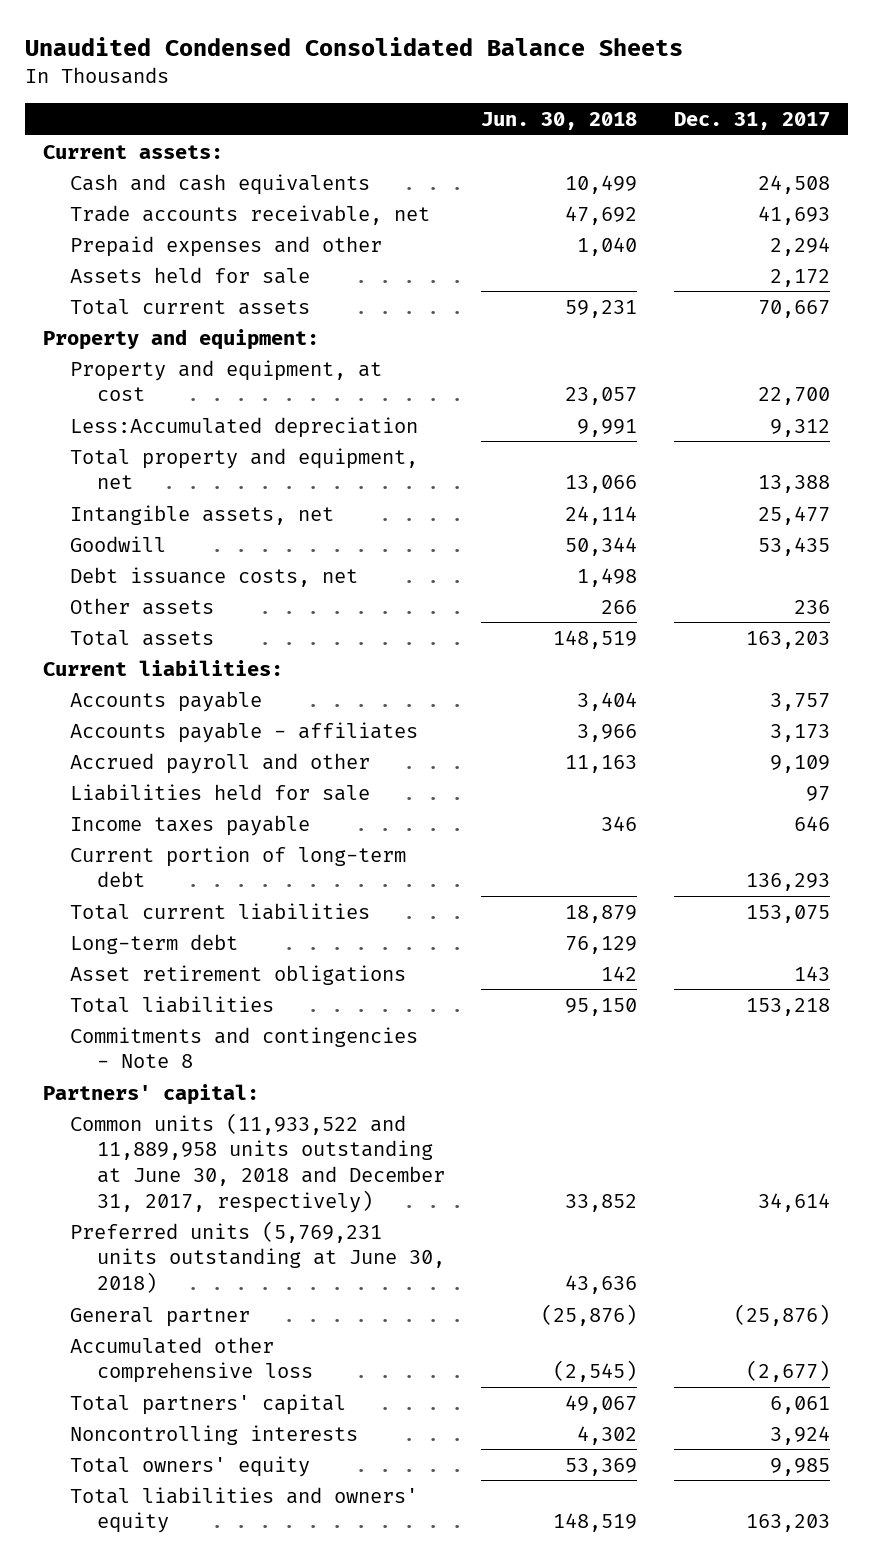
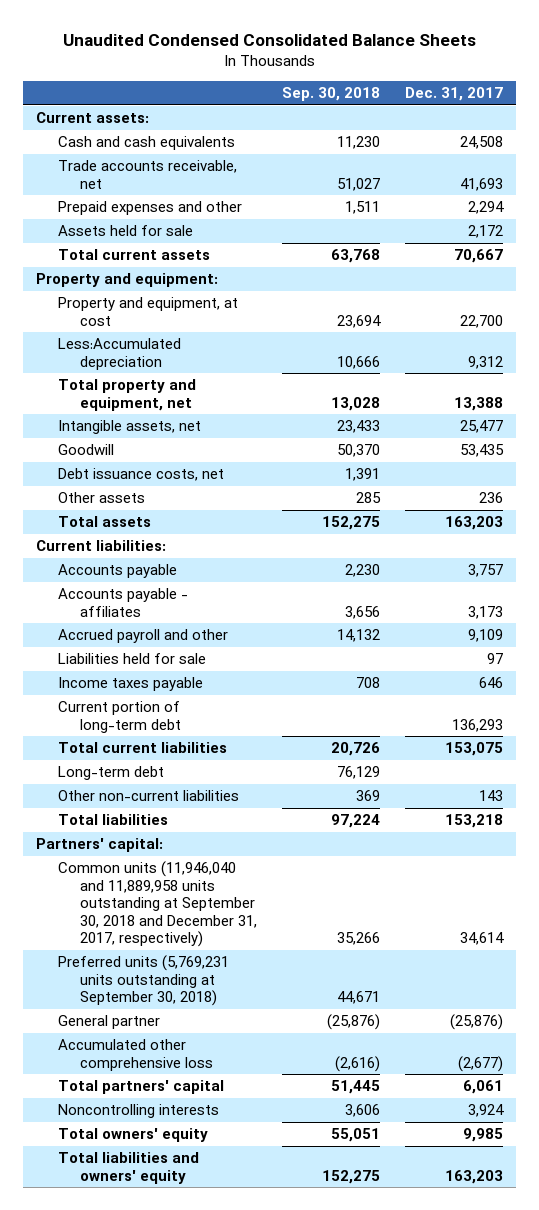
- | Jun. 30, 2018 | Dec. 31, 2017
+ | Sep. 30, 2018 | Dec. 31, 2017
- Asset retirement obligations | 142 | 143
+ Other non-current liabilities | 369 | 143
- Commitments and contingencies - Note 8
- Common units (11,933,522 and 11,889,958 units outstanding at June 30, 2018 and December 31, 2017, respectively) | 33,852 | 34,614
- Preferred units (5,769,231 units outstanding at June 30, 2018) | 43,636 |
+ Common units (11,946,040 and 11,889,958 units outstanding at September 30, 2018 and December 31, 2017, respectively) | 35,266 | 34,614
+ Preferred units (5,769,231 units outstanding at September 30, 2018) | 44,671 |

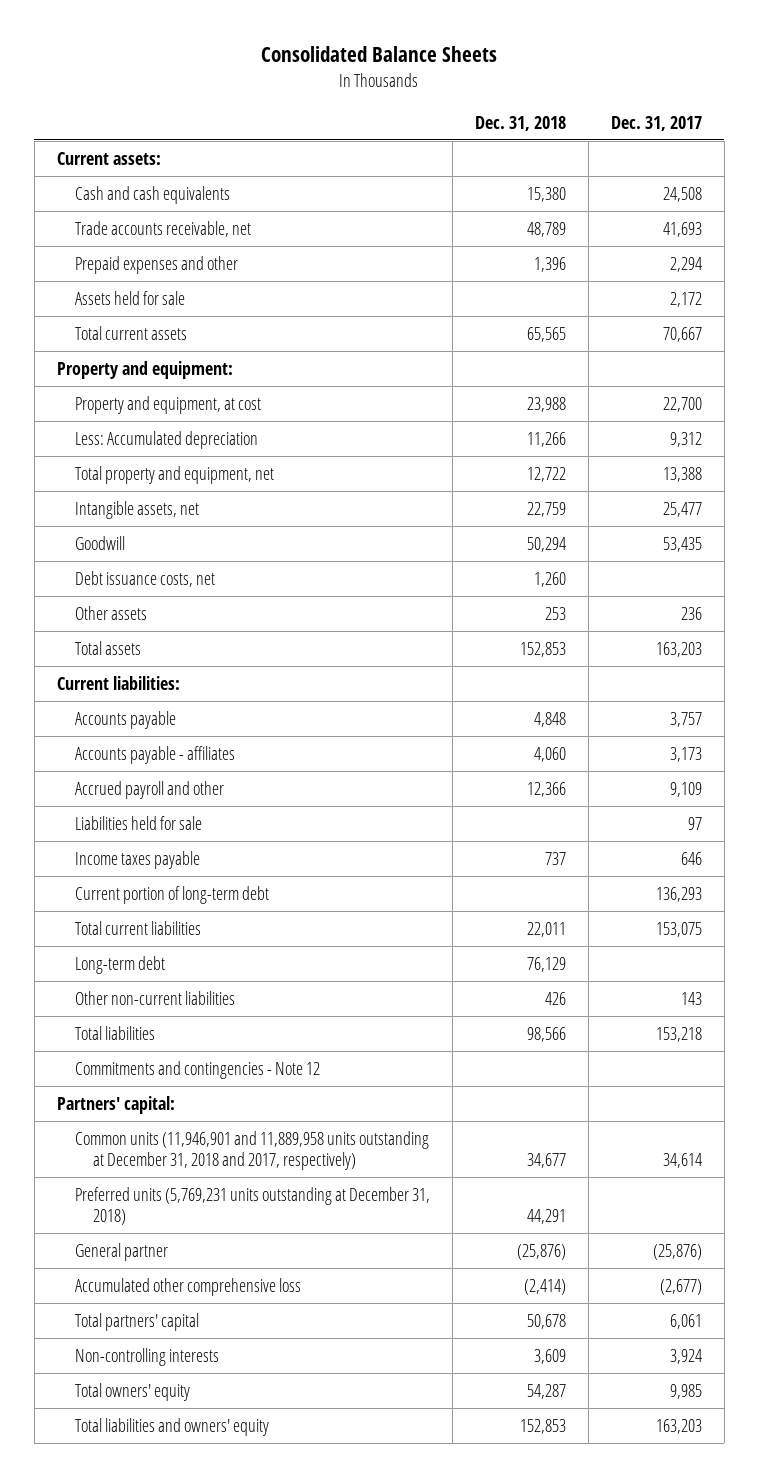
- Unaudited Condensed Consolidated Balance Sheets
+ Consolidated Balance Sheets
- | Sep. 30, 2018 | Dec. 31, 2017
+ | Dec. 31, 2018 | Dec. 31, 2017
- Less:Accumulated depreciation | 10,666 | 9,312
+ Less: Accumulated depreciation | 11,266 | 9,312
+ Commitments and contingencies - Note 12
- Common units (11,946,040 and 11,889,958 units outstanding at September 30, 2018 and December 31, 2017, respectively) | 35,266 | 34,614
- Preferred units (5,769,231 units outstanding at September 30, 2018) | 44,671 |
+ Common units (11,946,901 and 11,889,958 units outstanding at December 31, 2018 and 2017, respectively) | 34,677 | 34,614
+ Preferred units (5,769,231 units outstanding at December 31, 2018) | 44,291 |
- Noncontrolling interests | 3,606 | 3,924
+ Non-controlling interests | 3,609 | 3,924

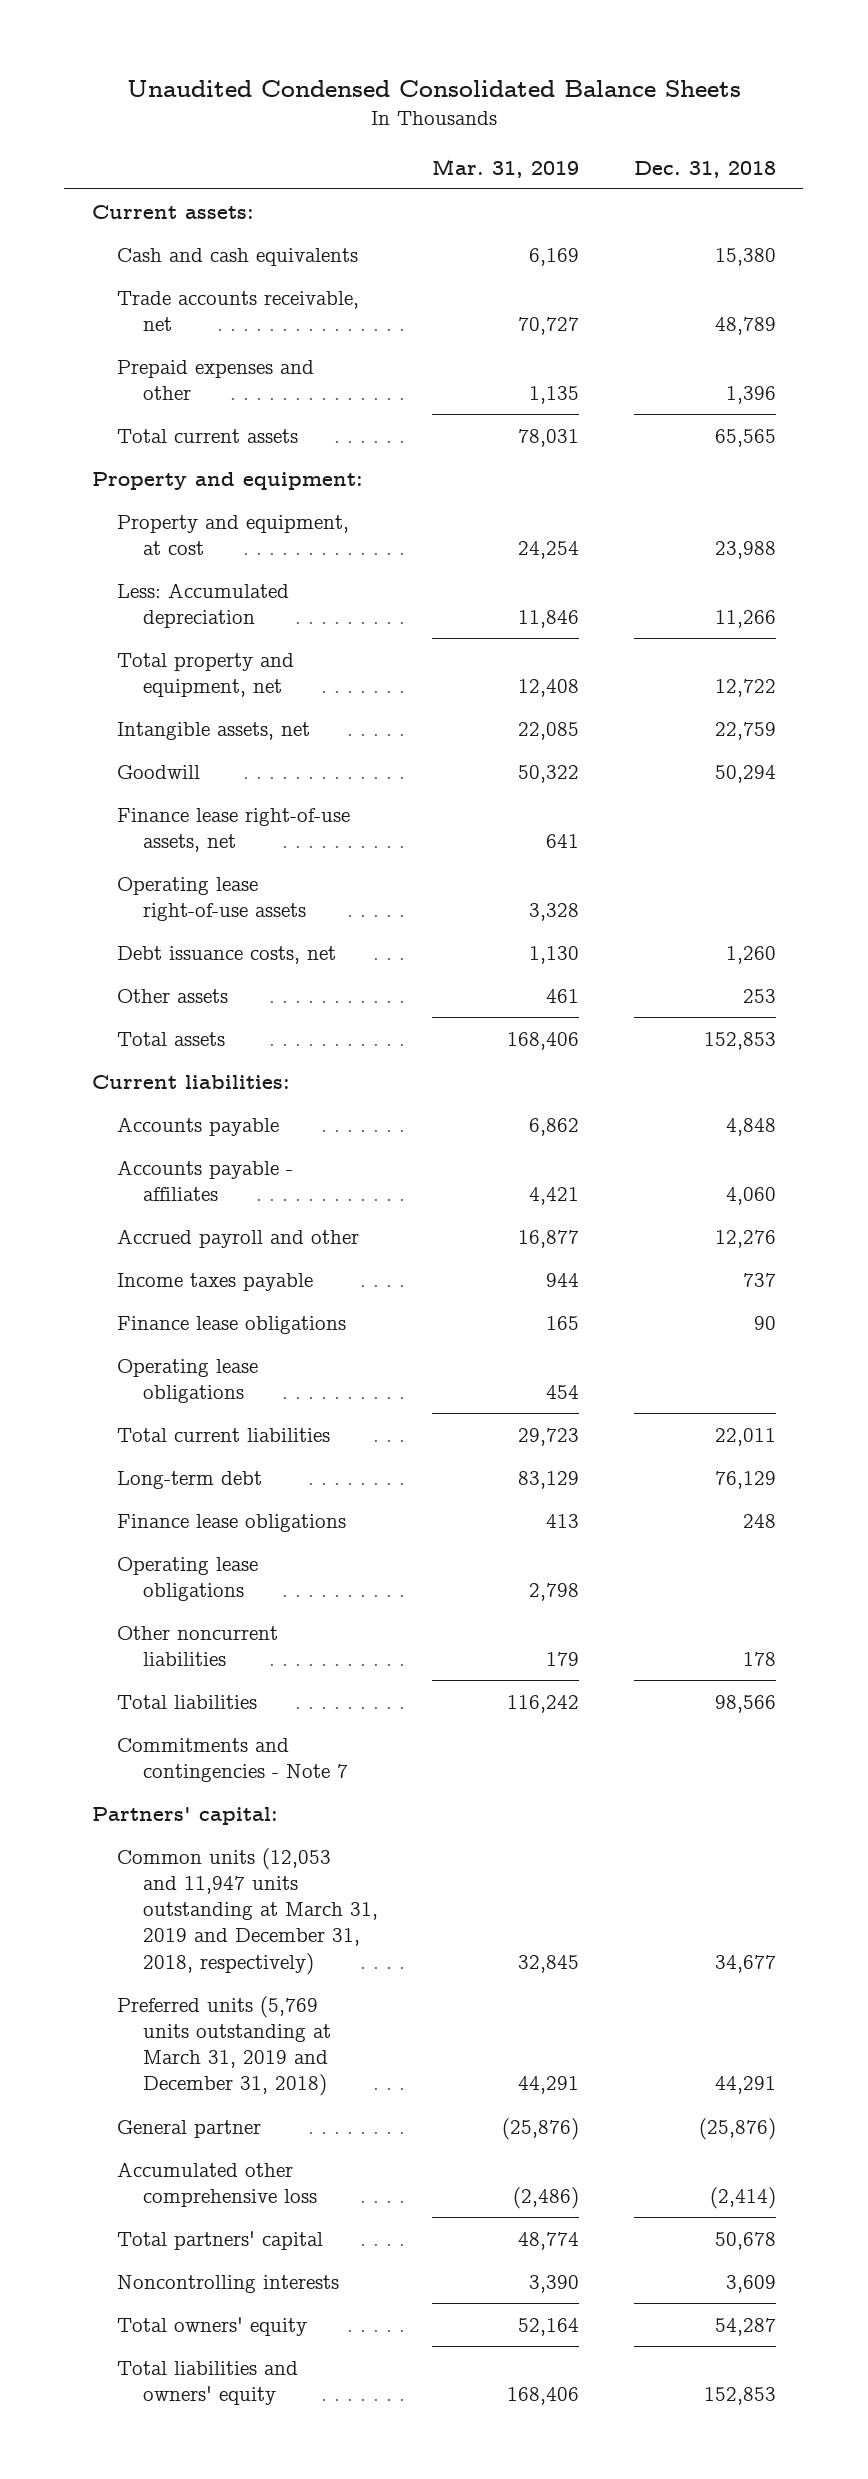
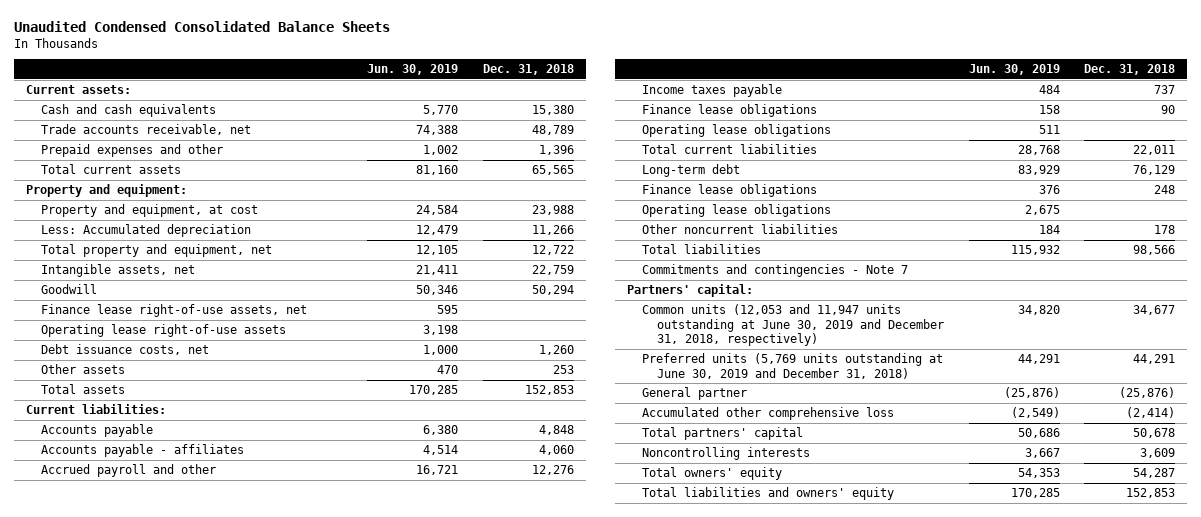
- | Mar. 31, 2019 | Dec. 31, 2018
+ | Jun. 30, 2019 | Dec. 31, 2018
- Common units (12,053 and 11,947 units outstanding at March 31, 2019 and December 31, 2018, respectively) | 32,845 | 34,677
- Preferred units (5,769 units outstanding at March 31, 2019 and December 31, 2018) | 44,291 | 44,291
+ Common units (12,053 and 11,947 units outstanding at June 30, 2019 and December 31, 2018, respectively) | 34,820 | 34,677
+ Preferred units (5,769 units outstanding at June 30, 2019 and December 31, 2018) | 44,291 | 44,291

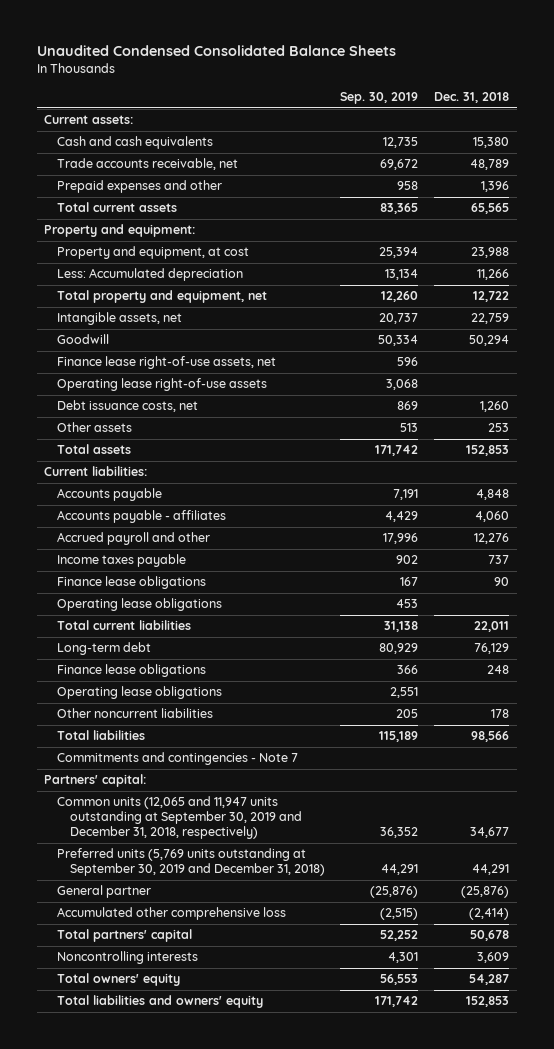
- | Jun. 30, 2019 | Dec. 31, 2018
+ | Sep. 30, 2019 | Dec. 31, 2018
- Common units (12,053 and 11,947 units outstanding at June 30, 2019 and December 31, 2018, respectively) | 34,820 | 34,677
- Preferred units (5,769 units outstanding at June 30, 2019 and December 31, 2018) | 44,291 | 44,291
+ Common units (12,065 and 11,947 units outstanding at September 30, 2019 and December 31, 2018, respectively) | 36,352 | 34,677
+ Preferred units (5,769 units outstanding at September 30, 2019 and December 31, 2018) | 44,291 | 44,291

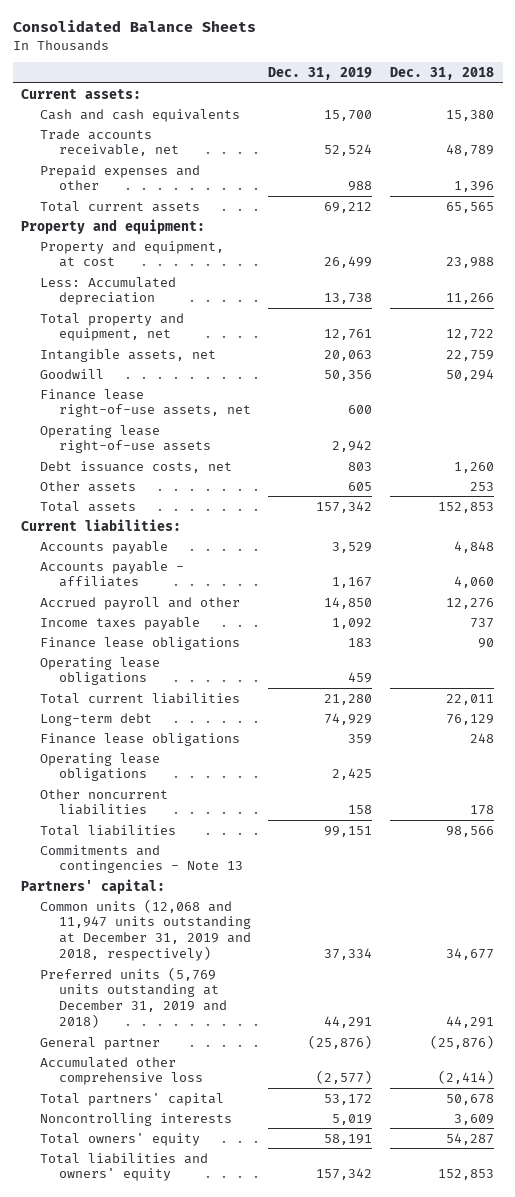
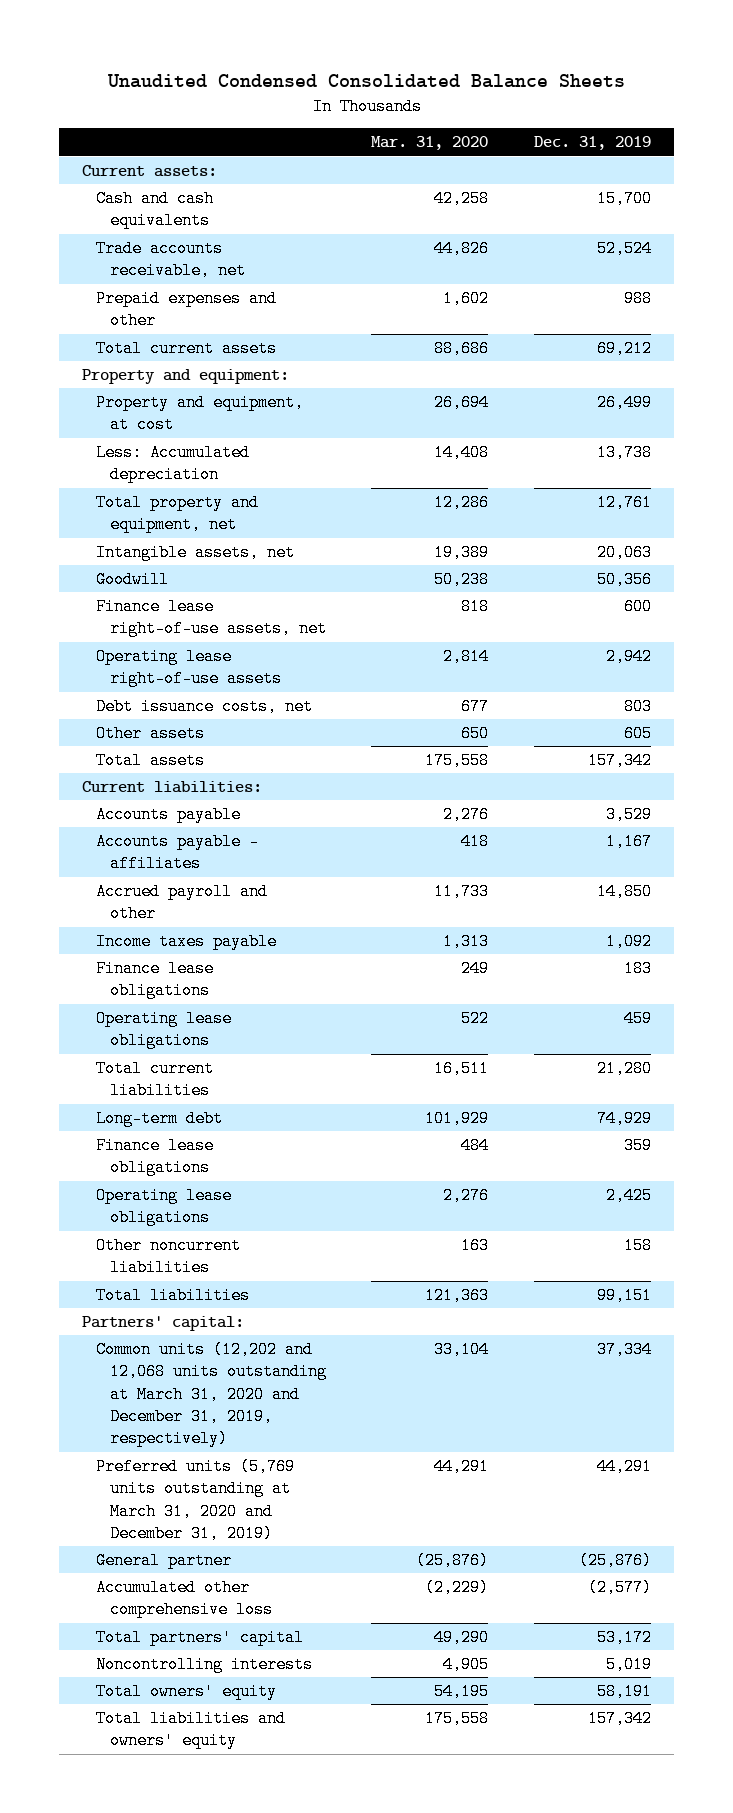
- Consolidated Balance Sheets
+ Unaudited Condensed Consolidated Balance Sheets
- | Dec. 31, 2019 | Dec. 31, 2018
+ | Mar. 31, 2020 | Dec. 31, 2019
- Commitments and contingencies - Note 13
- Common units (12,068 and 11,947 units outstanding at December 31, 2019 and 2018, respectively) | 37,334 | 34,677
- Preferred units (5,769 units outstanding at December 31, 2019 and 2018) | 44,291 | 44,291
+ Common units (12,202 and 12,068 units outstanding at March 31, 2020 and December 31, 2019, respectively) | 33,104 | 37,334
+ Preferred units (5,769 units outstanding at March 31, 2020 and December 31, 2019) | 44,291 | 44,291

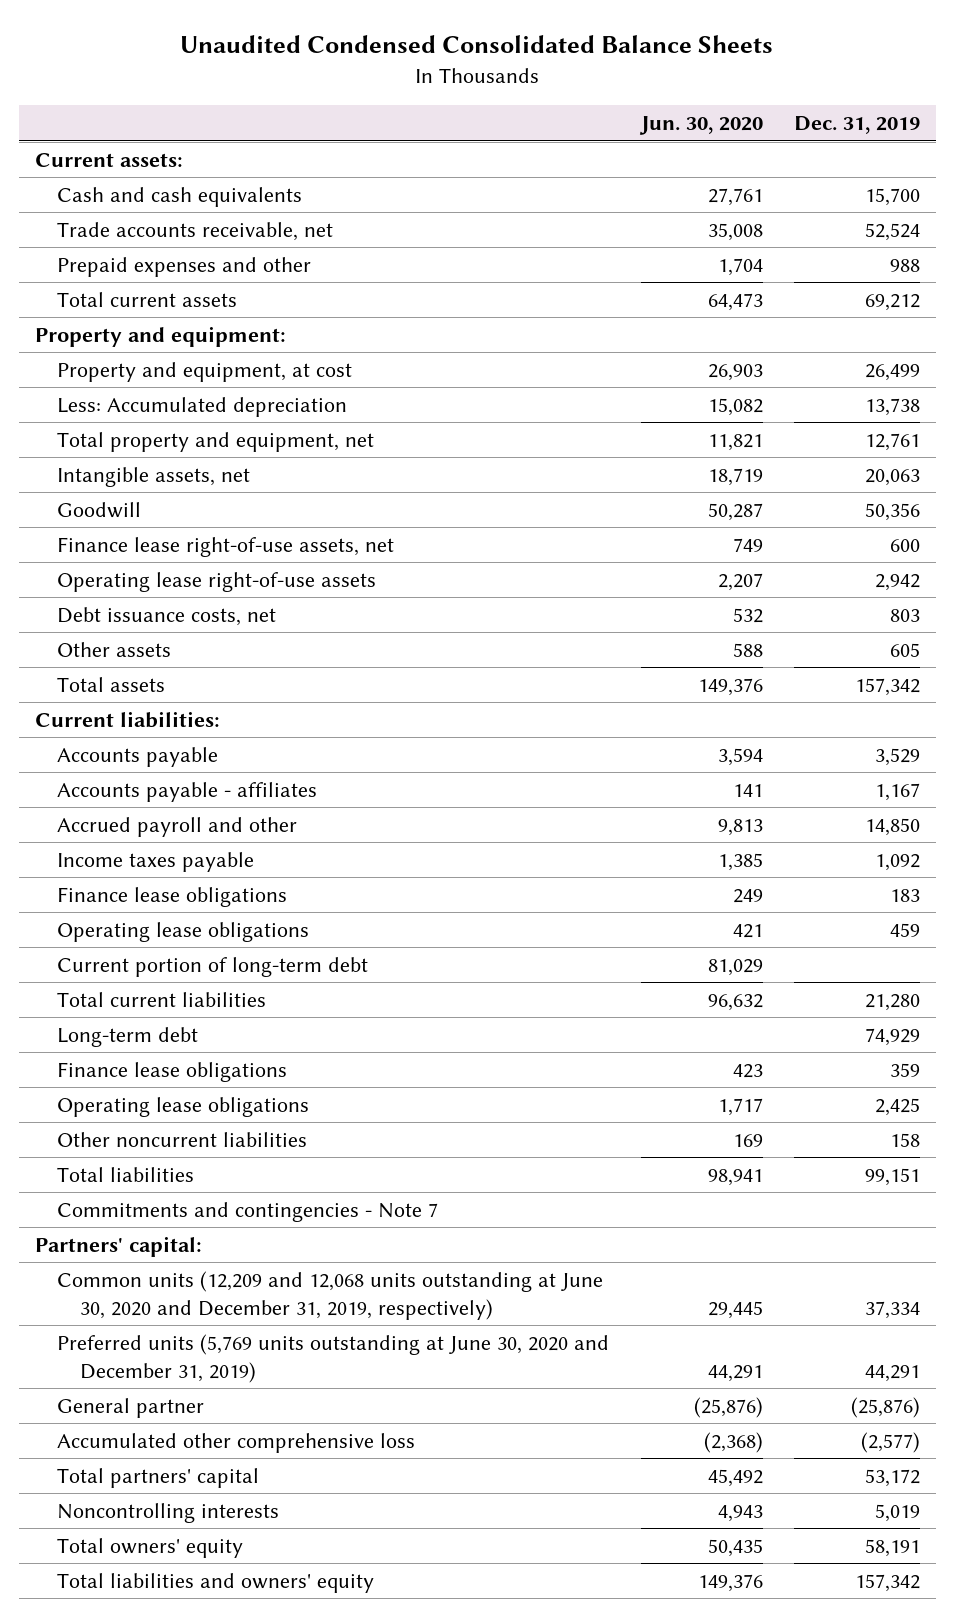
- | Mar. 31, 2020 | Dec. 31, 2019
+ | Jun. 30, 2020 | Dec. 31, 2019
+ Current portion of long-term debt | 81,029 |
+ Commitments and contingencies - Note 7
- Common units (12,202 and 12,068 units outstanding at March 31, 2020 and December 31, 2019, respectively) | 33,104 | 37,334
- Preferred units (5,769 units outstanding at March 31, 2020 and December 31, 2019) | 44,291 | 44,291
+ Common units (12,209 and 12,068 units outstanding at June 30, 2020 and December 31, 2019, respectively) | 29,445 | 37,334
+ Preferred units (5,769 units outstanding at June 30, 2020 and December 31, 2019) | 44,291 | 44,291

